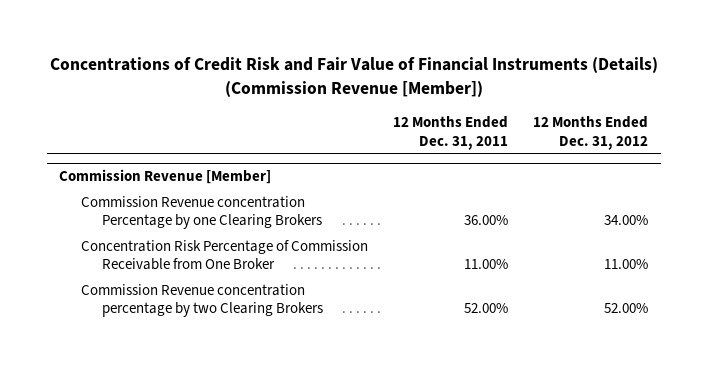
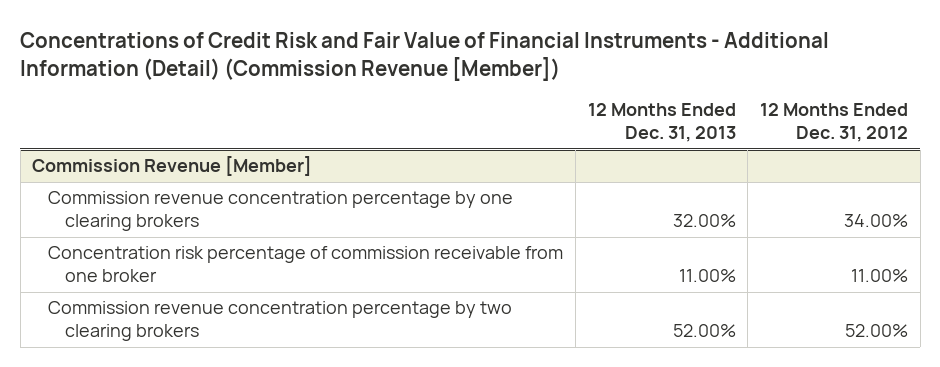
- Concentrations of Credit Risk and Fair Value of Financial Instruments (Details) (Commission Revenue [Member])
+ Concentrations of Credit Risk and Fair Value of Financial Instruments - Additional Information (Detail) (Commission Revenue [Member])
- | 12 Months Ended Dec. 31, 2011 | 12 Months Ended Dec. 31, 2012
+ | 12 Months Ended Dec. 31, 2013 | 12 Months Ended Dec. 31, 2012
@ Commission Revenue [Member]
- Commission Revenue concentration Percentage by one Clearing Brokers | 36.00% | 34.00%
- Concentration Risk Percentage of Commission Receivable from One Broker | 11.00% | 11.00%
- Commission Revenue concentration percentage by two Clearing Brokers | 52.00% | 52.00%
+ Commission revenue concentration percentage by one clearing brokers | 32.00% | 34.00%
+ Concentration risk percentage of commission receivable from one broker | 11.00% | 11.00%
+ Commission revenue concentration percentage by two clearing brokers | 52.00% | 52.00%

